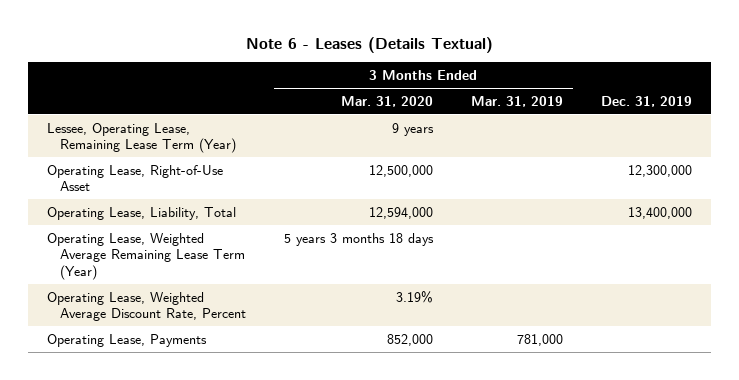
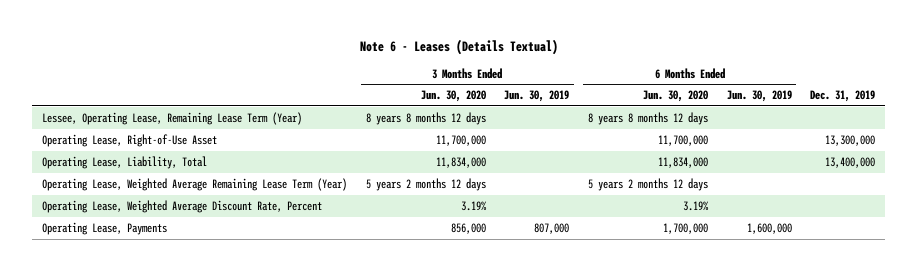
- | 3 Months Ended Mar. 31, 2020 | 3 Months Ended Mar. 31, 2019 | Dec. 31, 2019
+ | 3 Months Ended Jun. 30, 2020 | 3 Months Ended Jun. 30, 2019 | 6 Months Ended Jun. 30, 2020 | 6 Months Ended Jun. 30, 2019 | Dec. 31, 2019
- Operating Lease, Right-of-Use Asset | 12,500,000 | | 12,300,000
+ Operating Lease, Right-of-Use Asset | 11,700,000 | | 11,700,000 | | 13,300,000

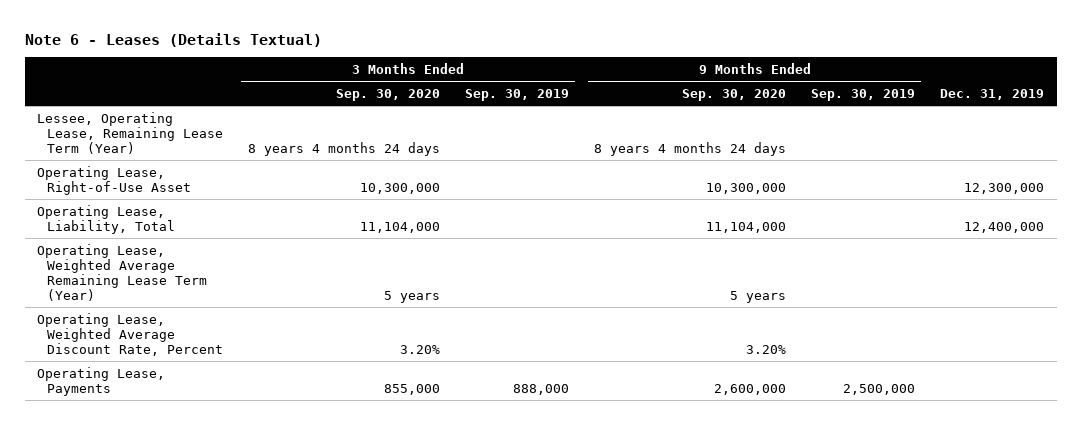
- | 3 Months Ended Jun. 30, 2020 | 3 Months Ended Jun. 30, 2019 | 6 Months Ended Jun. 30, 2020 | 6 Months Ended Jun. 30, 2019 | Dec. 31, 2019
+ | 3 Months Ended Sep. 30, 2020 | 3 Months Ended Sep. 30, 2019 | 9 Months Ended Sep. 30, 2020 | 9 Months Ended Sep. 30, 2019 | Dec. 31, 2019
- Operating Lease, Right-of-Use Asset | 11,700,000 | | 11,700,000 | | 13,300,000
- Operating Lease, Liability, Total | 11,834,000 | | 11,834,000 | | 13,400,000
+ Operating Lease, Right-of-Use Asset | 10,300,000 | | 10,300,000 | | 12,300,000
+ Operating Lease, Liability, Total | 11,104,000 | | 11,104,000 | | 12,400,000

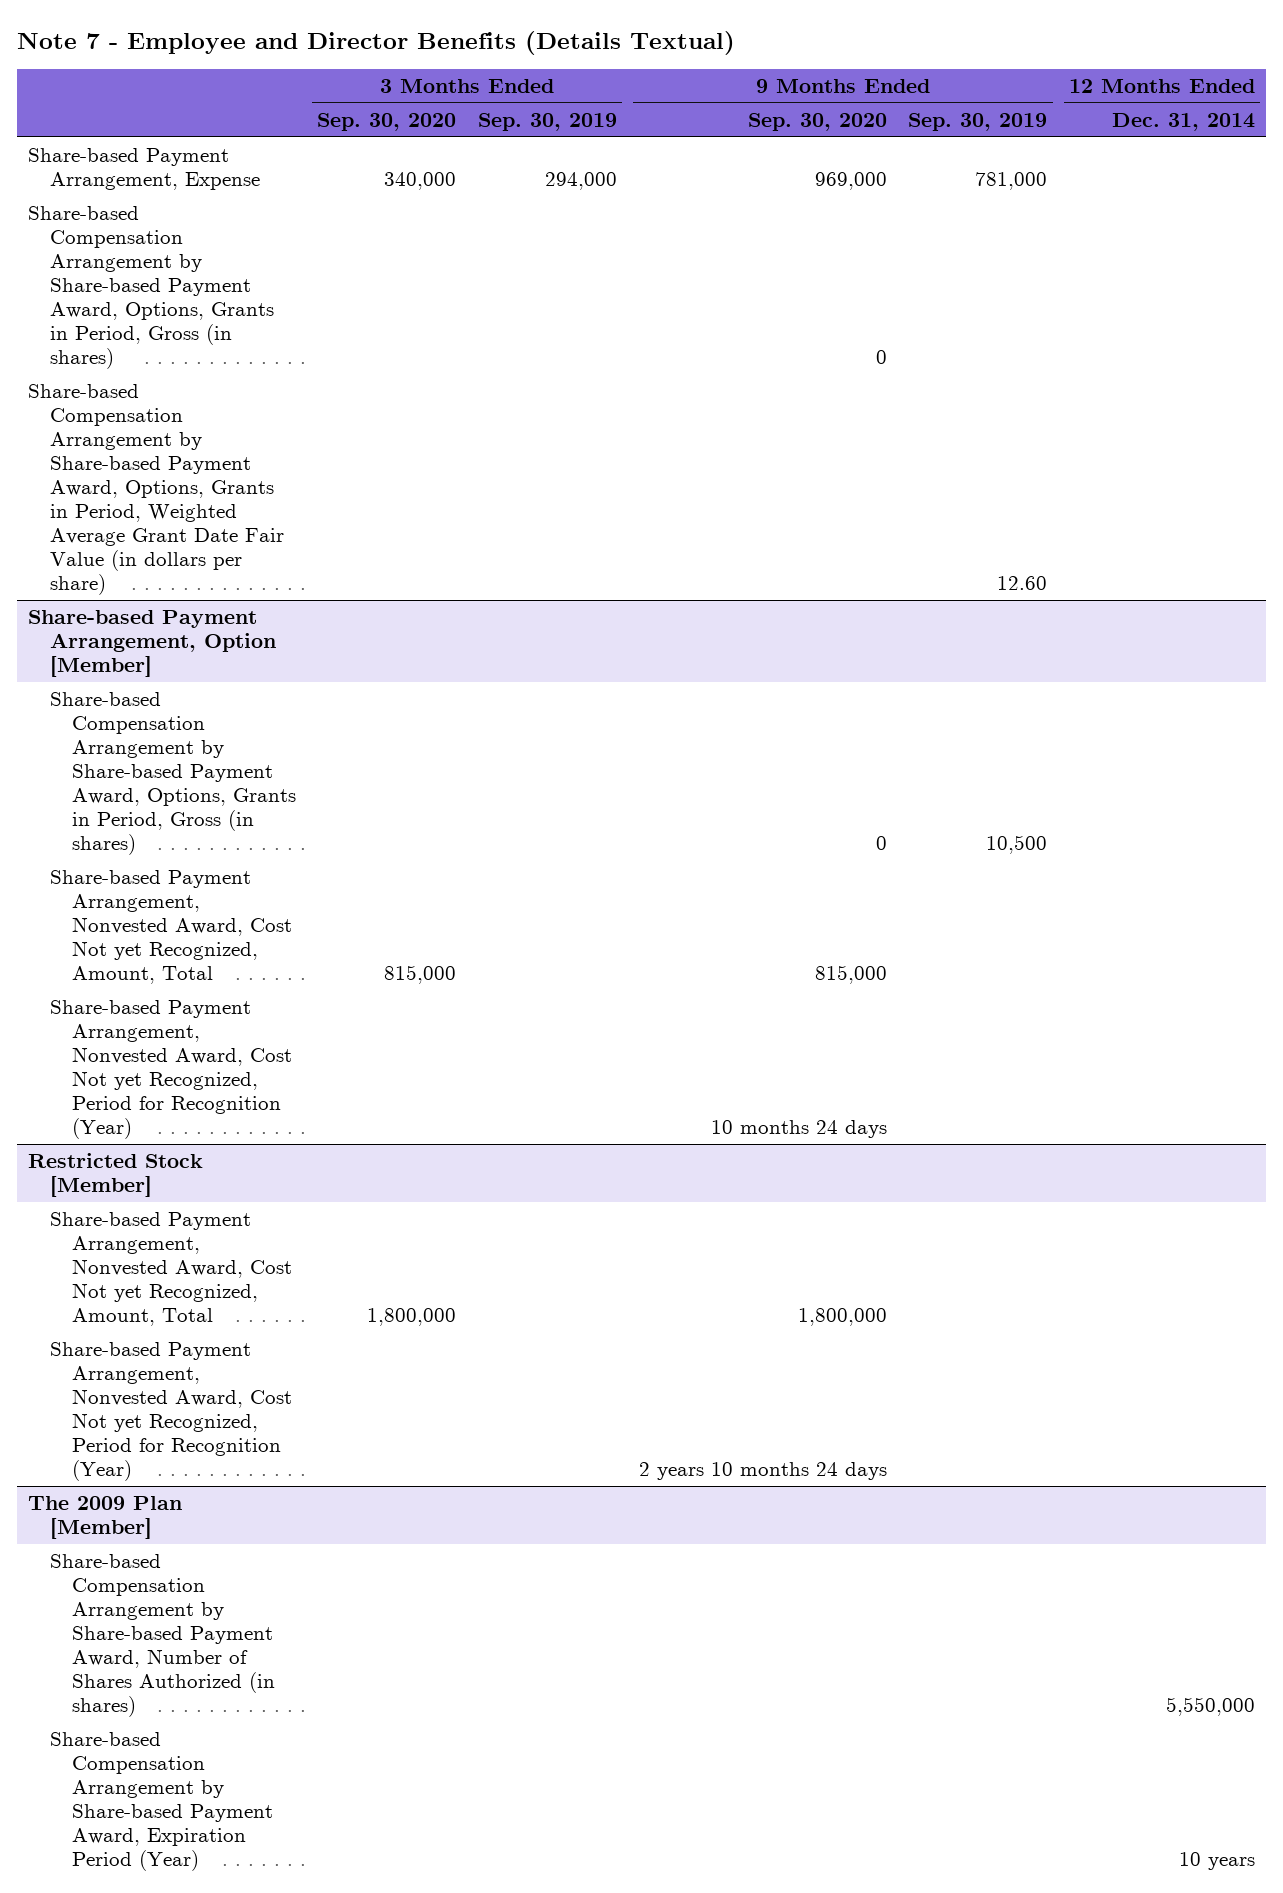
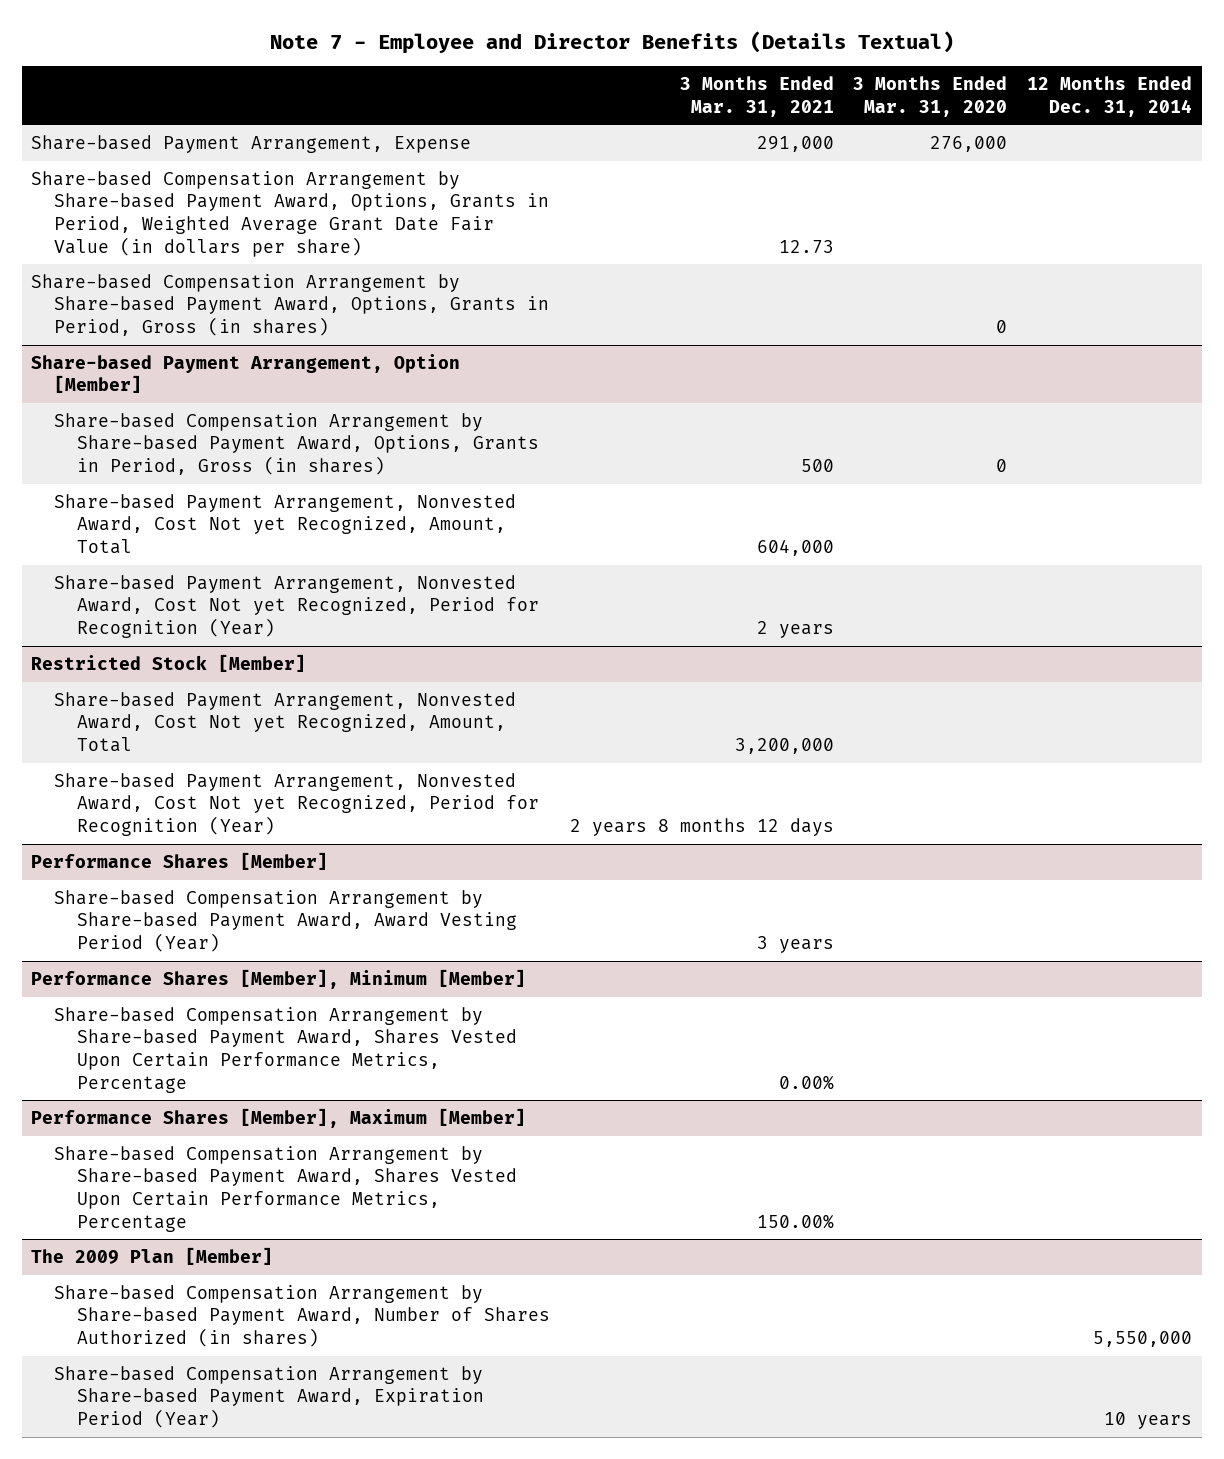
- | 3 Months Ended Sep. 30, 2020 | 3 Months Ended Sep. 30, 2019 | 9 Months Ended Sep. 30, 2020 | 9 Months Ended Sep. 30, 2019 | 12 Months Ended Dec. 31, 2014
+ | 3 Months Ended Mar. 31, 2021 | 3 Months Ended Mar. 31, 2020 | 12 Months Ended Dec. 31, 2014
moved down: Share-based Compensation Arrangement by Share-based Payment Award, Options, Grants in Period, Gross (in shares) | | 0 |
+ Performance Shares [Member]
+ Share-based Compensation Arrangement by Share-based Payment Award, Award Vesting Period (Year) | 3 years | |
+ Performance Shares [Member], Minimum [Member]
+ Share-based Compensation Arrangement by Share-based Payment Award, Shares Vested Upon Certain Performance Metrics, Percentage | 0.00% | |
+ Performance Shares [Member], Maximum [Member]
+ Share-based Compensation Arrangement by Share-based Payment Award, Shares Vested Upon Certain Performance Metrics, Percentage | 150.00% | |

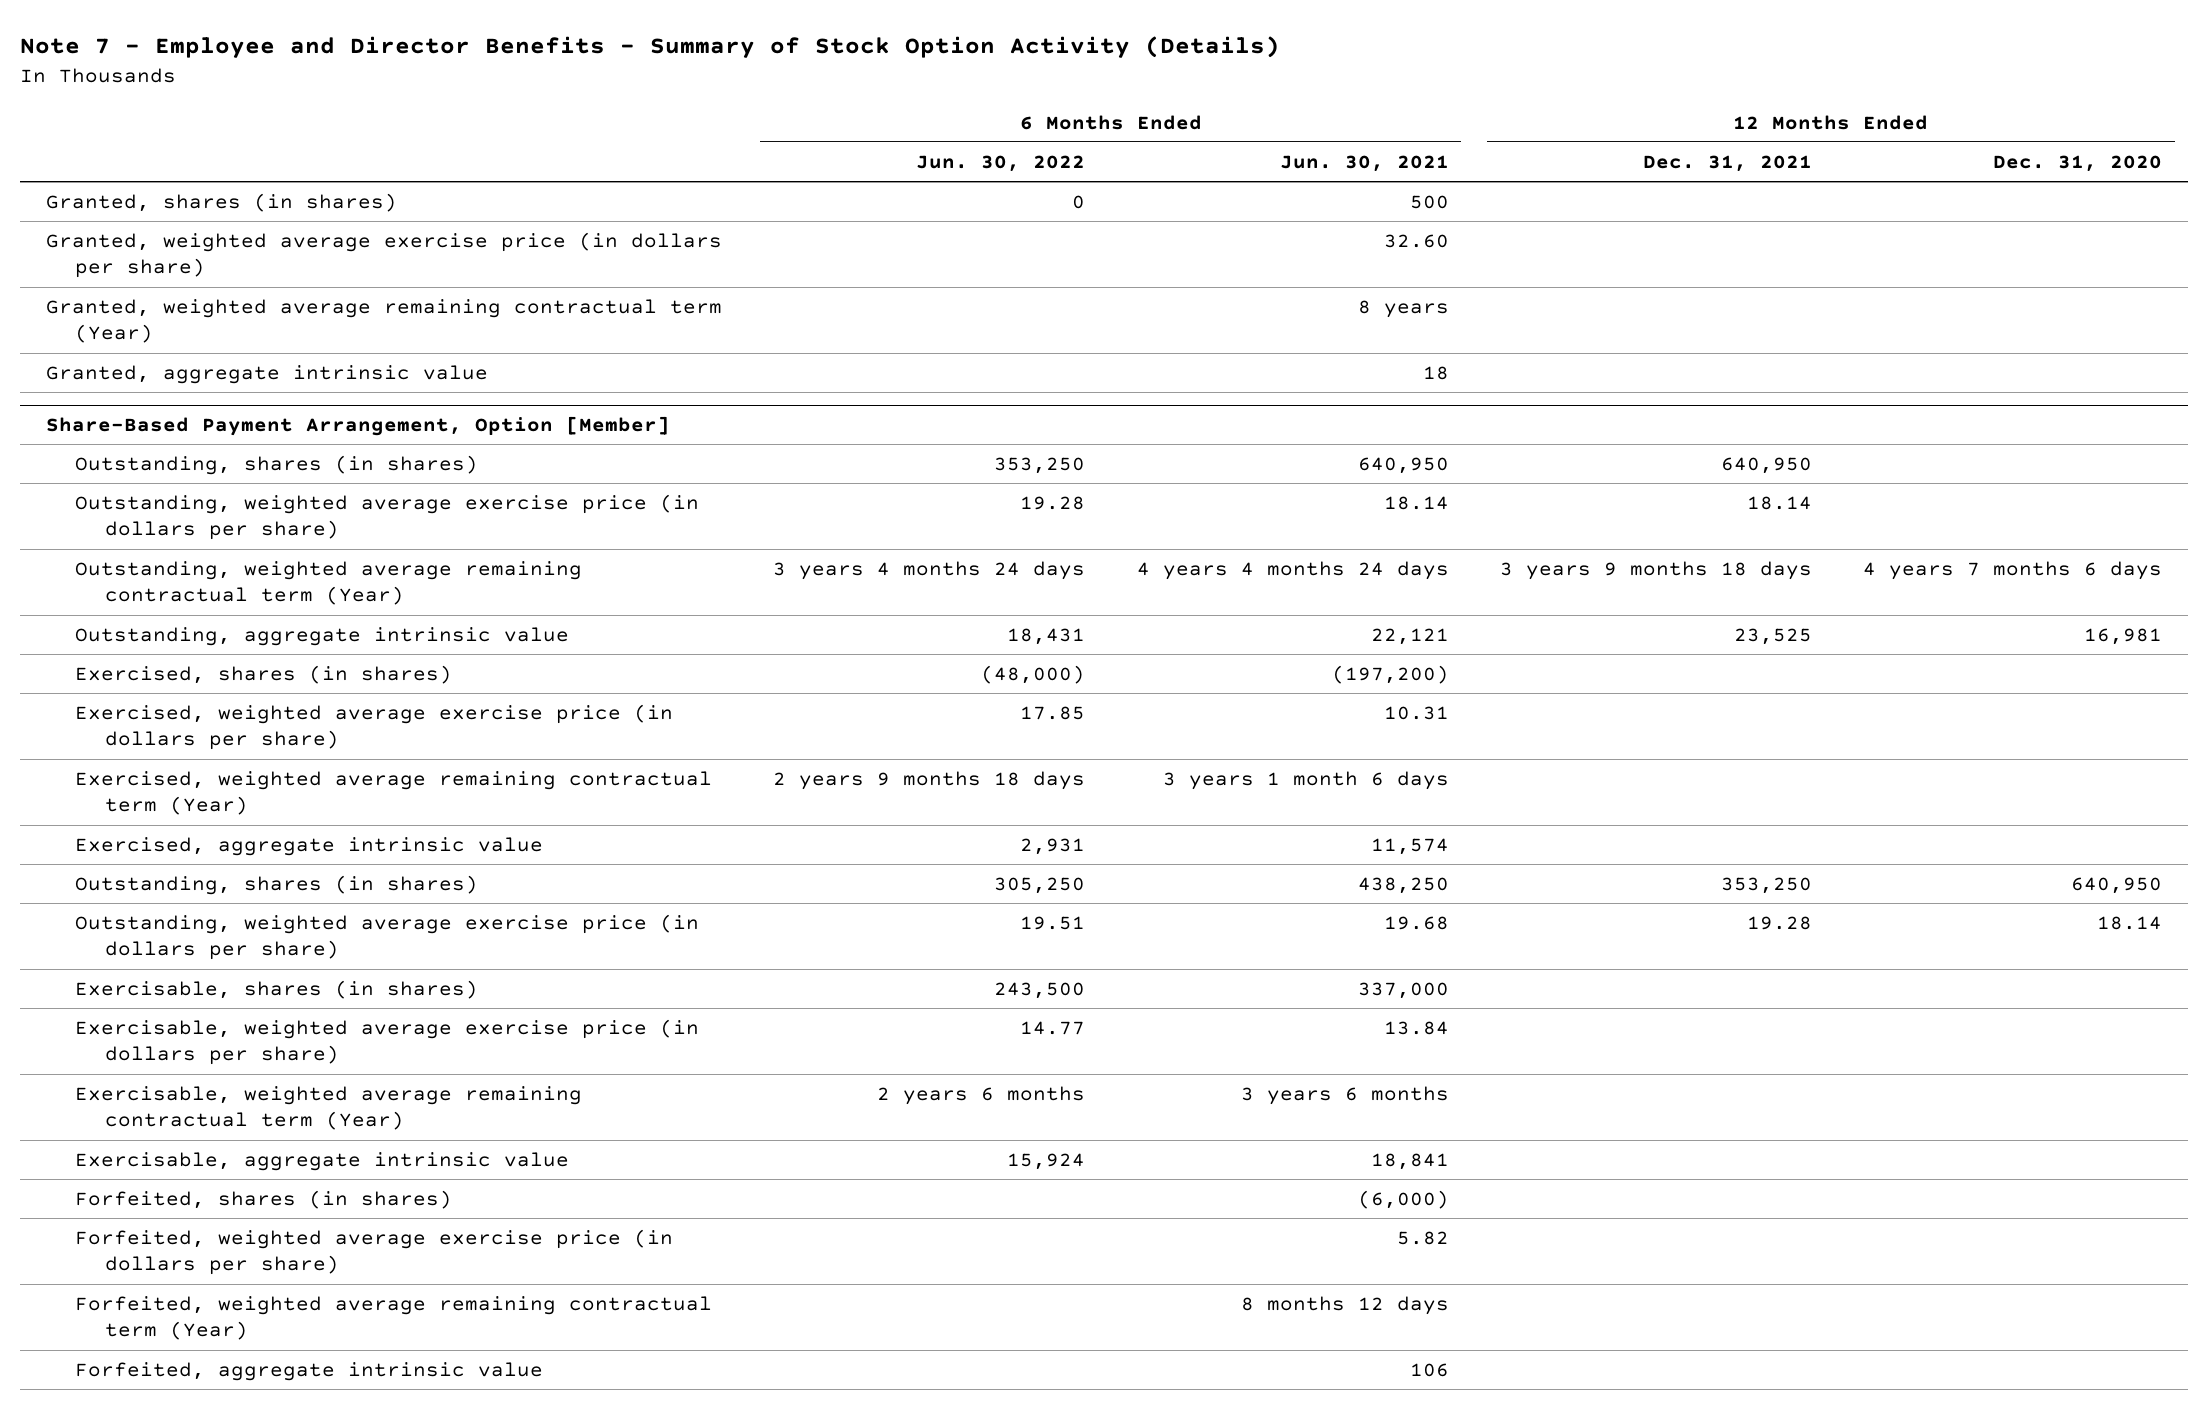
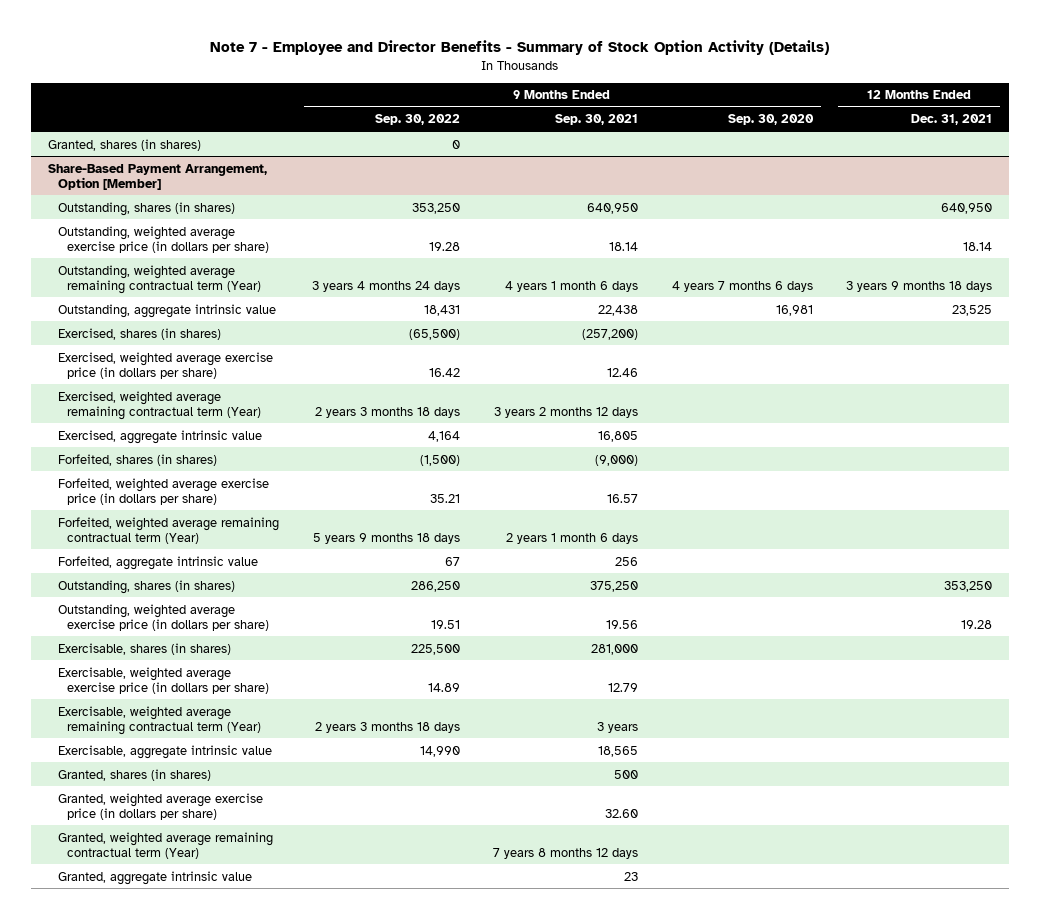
- | 6 Months Ended Jun. 30, 2022 | 6 Months Ended Jun. 30, 2021 | 12 Months Ended Dec. 31, 2021 | 12 Months Ended Dec. 31, 2020
+ | 9 Months Ended Sep. 30, 2022 | 9 Months Ended Sep. 30, 2021 | 9 Months Ended Sep. 30, 2020 | 12 Months Ended Dec. 31, 2021
- Granted, weighted average exercise price (in dollars per share) | | 32.60 | |
- Granted, weighted average remaining contractual term (Year) | | 8 years | |
- Granted, aggregate intrinsic value | | 18 | |
@ Share-Based Payment Arrangement, Option [Member]
moved up: Forfeited, shares (in shares) | (1,500) | (9,000) | |
moved up: Forfeited, weighted average exercise price (in dollars per share) | 35.21 | 16.57 | |
moved up: Forfeited, weighted average remaining contractual term (Year) | 5 years 9 months 18 days | 2 years 1 month 6 days | |
moved up: Forfeited, aggregate intrinsic value | 67 | 256 | |
+ Granted, shares (in shares) | | 500 | |
+ Granted, weighted average exercise price (in dollars per share) | | 32.60 | |
+ Granted, weighted average remaining contractual term (Year) | | 7 years 8 months 12 days | |
+ Granted, aggregate intrinsic value | | 23 | |

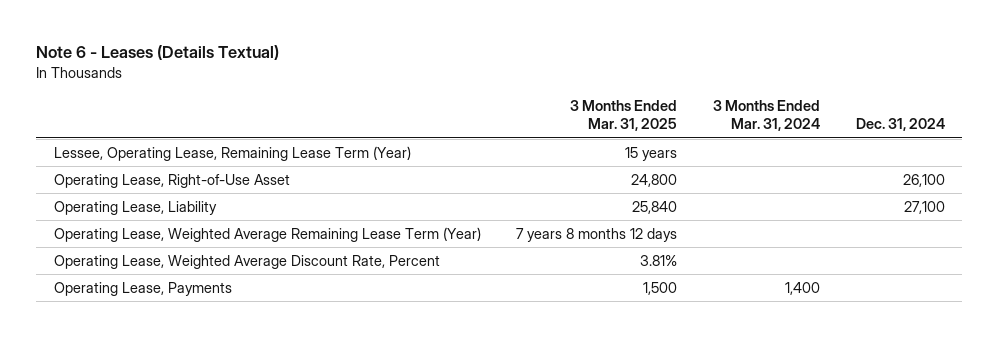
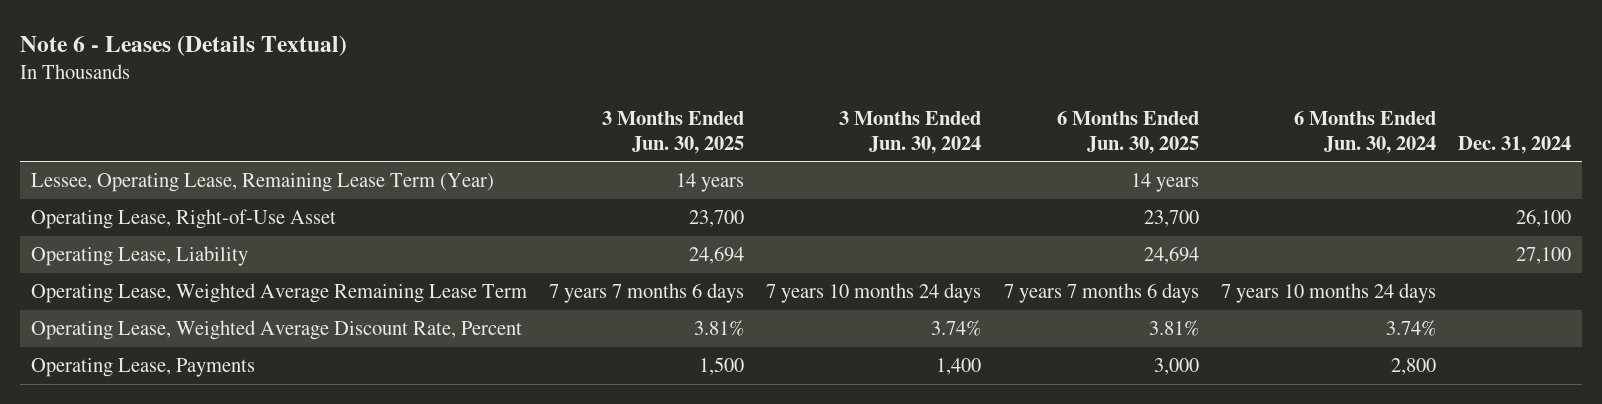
- | 3 Months Ended Mar. 31, 2025 | 3 Months Ended Mar. 31, 2024 | Dec. 31, 2024
+ | 3 Months Ended Jun. 30, 2025 | 3 Months Ended Jun. 30, 2024 | 6 Months Ended Jun. 30, 2025 | 6 Months Ended Jun. 30, 2024 | Dec. 31, 2024
- Operating Lease, Weighted Average Remaining Lease Term (Year) | 7 years 8 months 12 days | |
+ Operating Lease, Weighted Average Remaining Lease Term | 7 years 7 months 6 days | 7 years 10 months 24 days | 7 years 7 months 6 days | 7 years 10 months 24 days |

